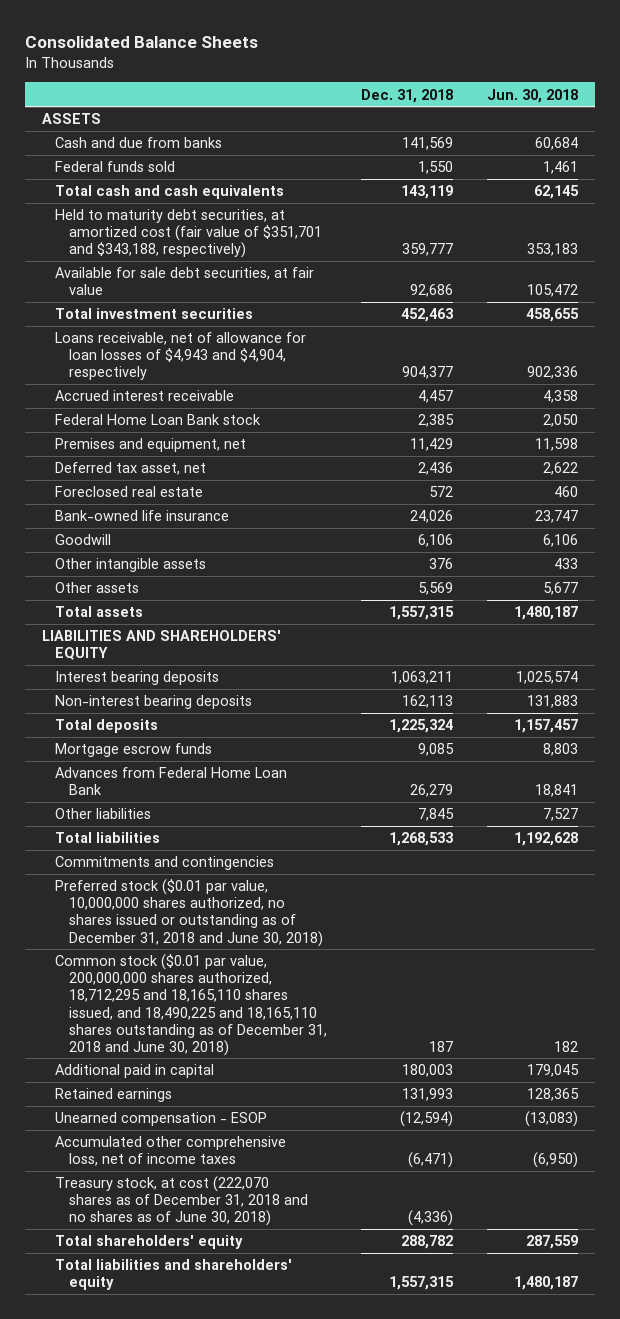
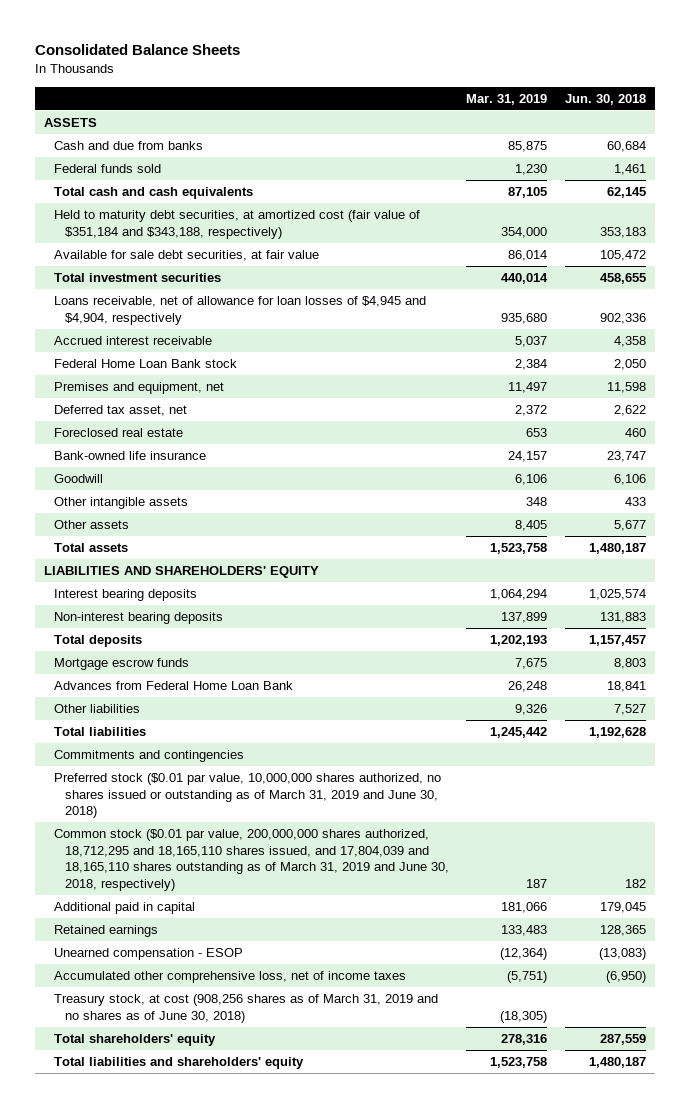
- | Dec. 31, 2018 | Jun. 30, 2018
+ | Mar. 31, 2019 | Jun. 30, 2018
- Held to maturity debt securities, at amortized cost (fair value of $351,701 and $343,188, respectively) | 359,777 | 353,183
+ Held to maturity debt securities, at amortized cost (fair value of $351,184 and $343,188, respectively) | 354,000 | 353,183
- Loans receivable, net of allowance for loan losses of $4,943 and $4,904, respectively | 904,377 | 902,336
+ Loans receivable, net of allowance for loan losses of $4,945 and $4,904, respectively | 935,680 | 902,336
- Preferred stock ($0.01 par value, 10,000,000 shares authorized, no shares issued or outstanding as of December 31, 2018 and June 30, 2018)
- Common stock ($0.01 par value, 200,000,000 shares authorized, 18,712,295 and 18,165,110 shares issued, and 18,490,225 and 18,165,110 shares outstanding as of December 31, 2018 and June 30, 2018) | 187 | 182
+ Preferred stock ($0.01 par value, 10,000,000 shares authorized, no shares issued or outstanding as of March 31, 2019 and June 30, 2018)
+ Common stock ($0.01 par value, 200,000,000 shares authorized, 18,712,295 and 18,165,110 shares issued, and 17,804,039 and 18,165,110 shares outstanding as of March 31, 2019 and June 30, 2018, respectively) | 187 | 182
- Treasury stock, at cost (222,070 shares as of December 31, 2018 and no shares as of June 30, 2018) | (4,336) |
+ Treasury stock, at cost (908,256 shares as of March 31, 2019 and no shares as of June 30, 2018) | (18,305) |

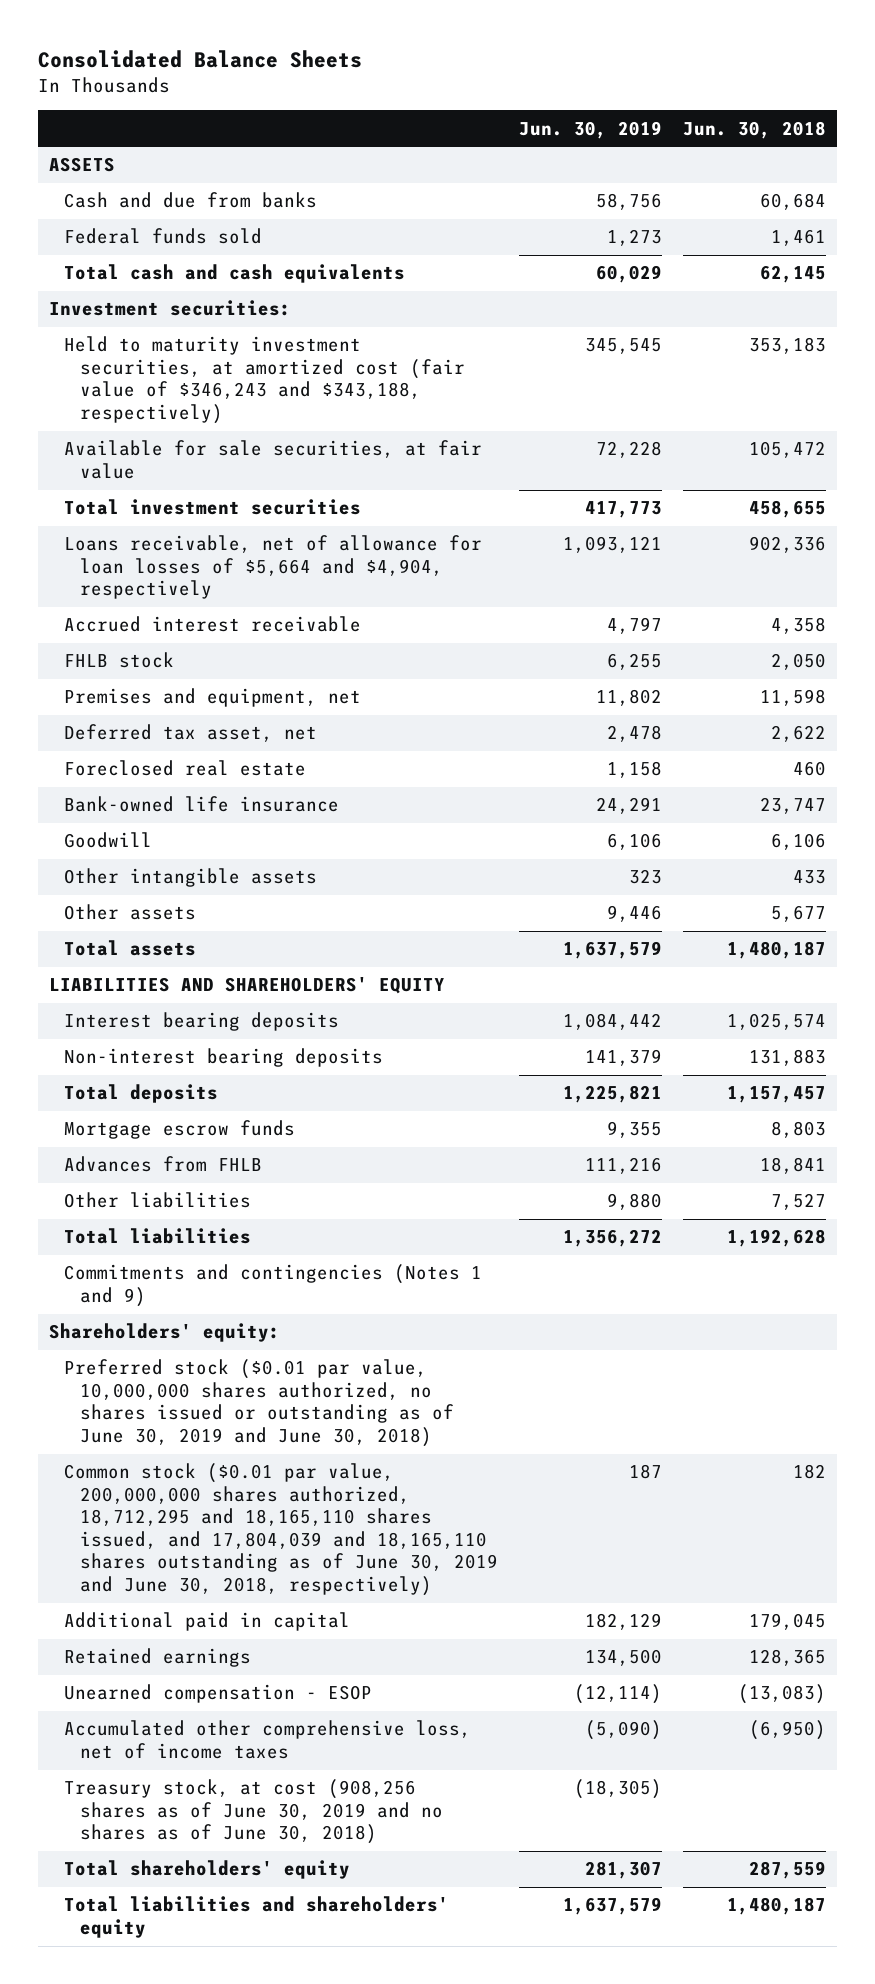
- | Mar. 31, 2019 | Jun. 30, 2018
+ | Jun. 30, 2019 | Jun. 30, 2018
- Held to maturity debt securities, at amortized cost (fair value of $351,184 and $343,188, respectively) | 354,000 | 353,183
- Available for sale debt securities, at fair value | 86,014 | 105,472
+ Investment securities:
+ Held to maturity investment securities, at amortized cost (fair value of $346,243 and $343,188, respectively) | 345,545 | 353,183
+ Available for sale securities, at fair value | 72,228 | 105,472
- Loans receivable, net of allowance for loan losses of $4,945 and $4,904, respectively | 935,680 | 902,336
+ Loans receivable, net of allowance for loan losses of $5,664 and $4,904, respectively | 1,093,121 | 902,336
- Federal Home Loan Bank stock | 2,384 | 2,050
+ FHLB stock | 6,255 | 2,050
- Advances from Federal Home Loan Bank | 26,248 | 18,841
+ Advances from FHLB | 111,216 | 18,841
- Commitments and contingencies
- Preferred stock ($0.01 par value, 10,000,000 shares authorized, no shares issued or outstanding as of March 31, 2019 and June 30, 2018)
- Common stock ($0.01 par value, 200,000,000 shares authorized, 18,712,295 and 18,165,110 shares issued, and 17,804,039 and 18,165,110 shares outstanding as of March 31, 2019 and June 30, 2018, respectively) | 187 | 182
+ Commitments and contingencies (Notes 1 and 9)
+ Shareholders' equity:
+ Preferred stock ($0.01 par value, 10,000,000 shares authorized, no shares issued or outstanding as of June 30, 2019 and June 30, 2018)
+ Common stock ($0.01 par value, 200,000,000 shares authorized, 18,712,295 and 18,165,110 shares issued, and 17,804,039 and 18,165,110 shares outstanding as of June 30, 2019 and June 30, 2018, respectively) | 187 | 182
- Treasury stock, at cost (908,256 shares as of March 31, 2019 and no shares as of June 30, 2018) | (18,305) |
+ Treasury stock, at cost (908,256 shares as of June 30, 2019 and no shares as of June 30, 2018) | (18,305) |

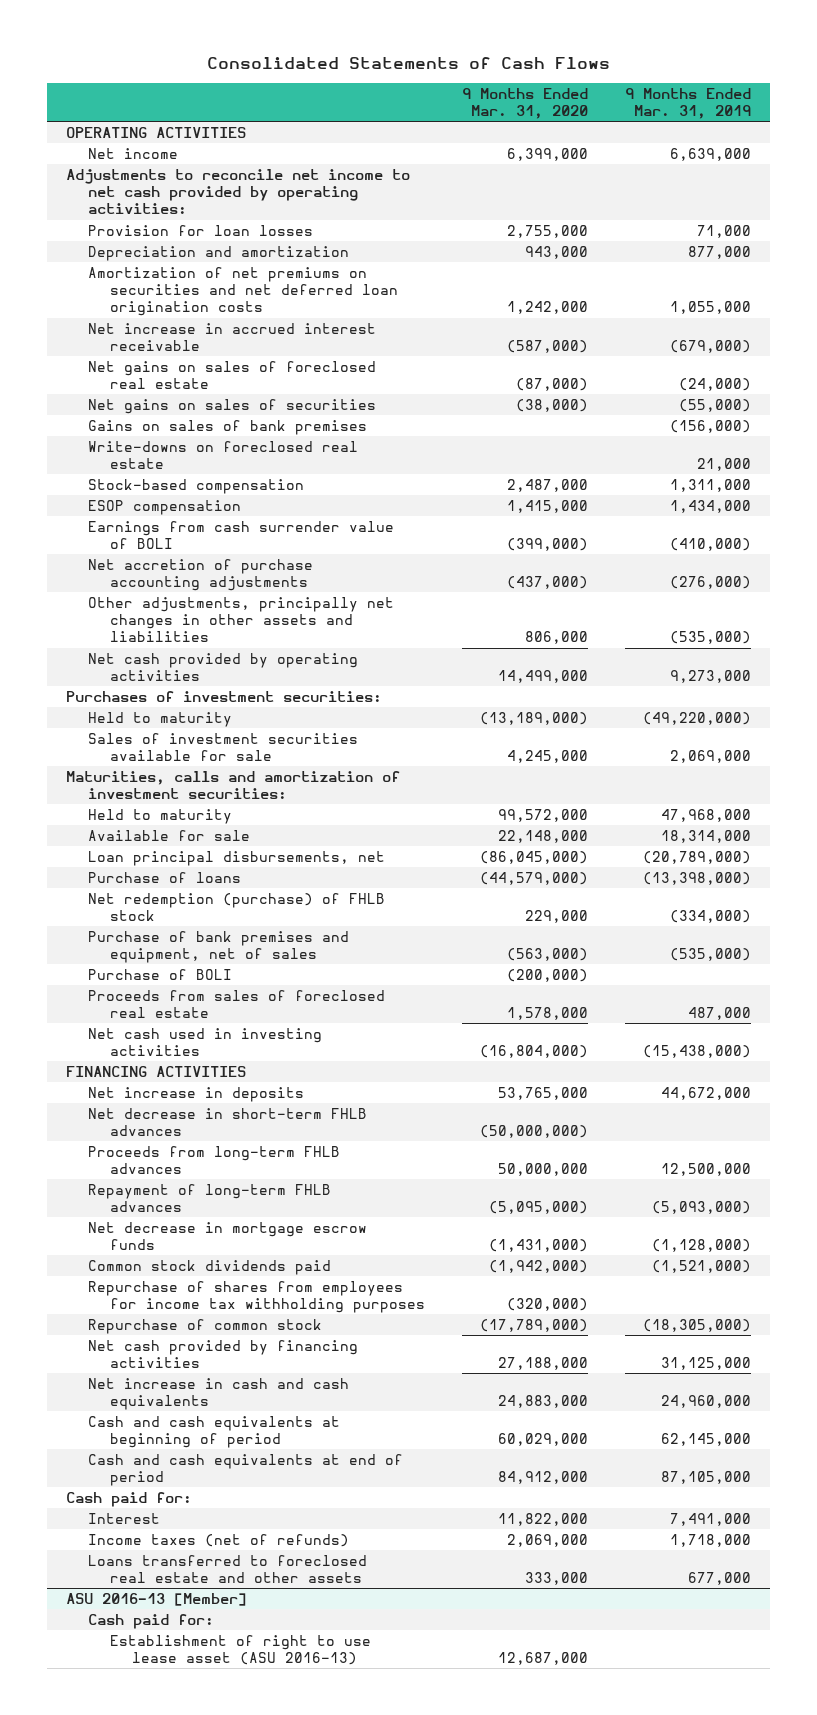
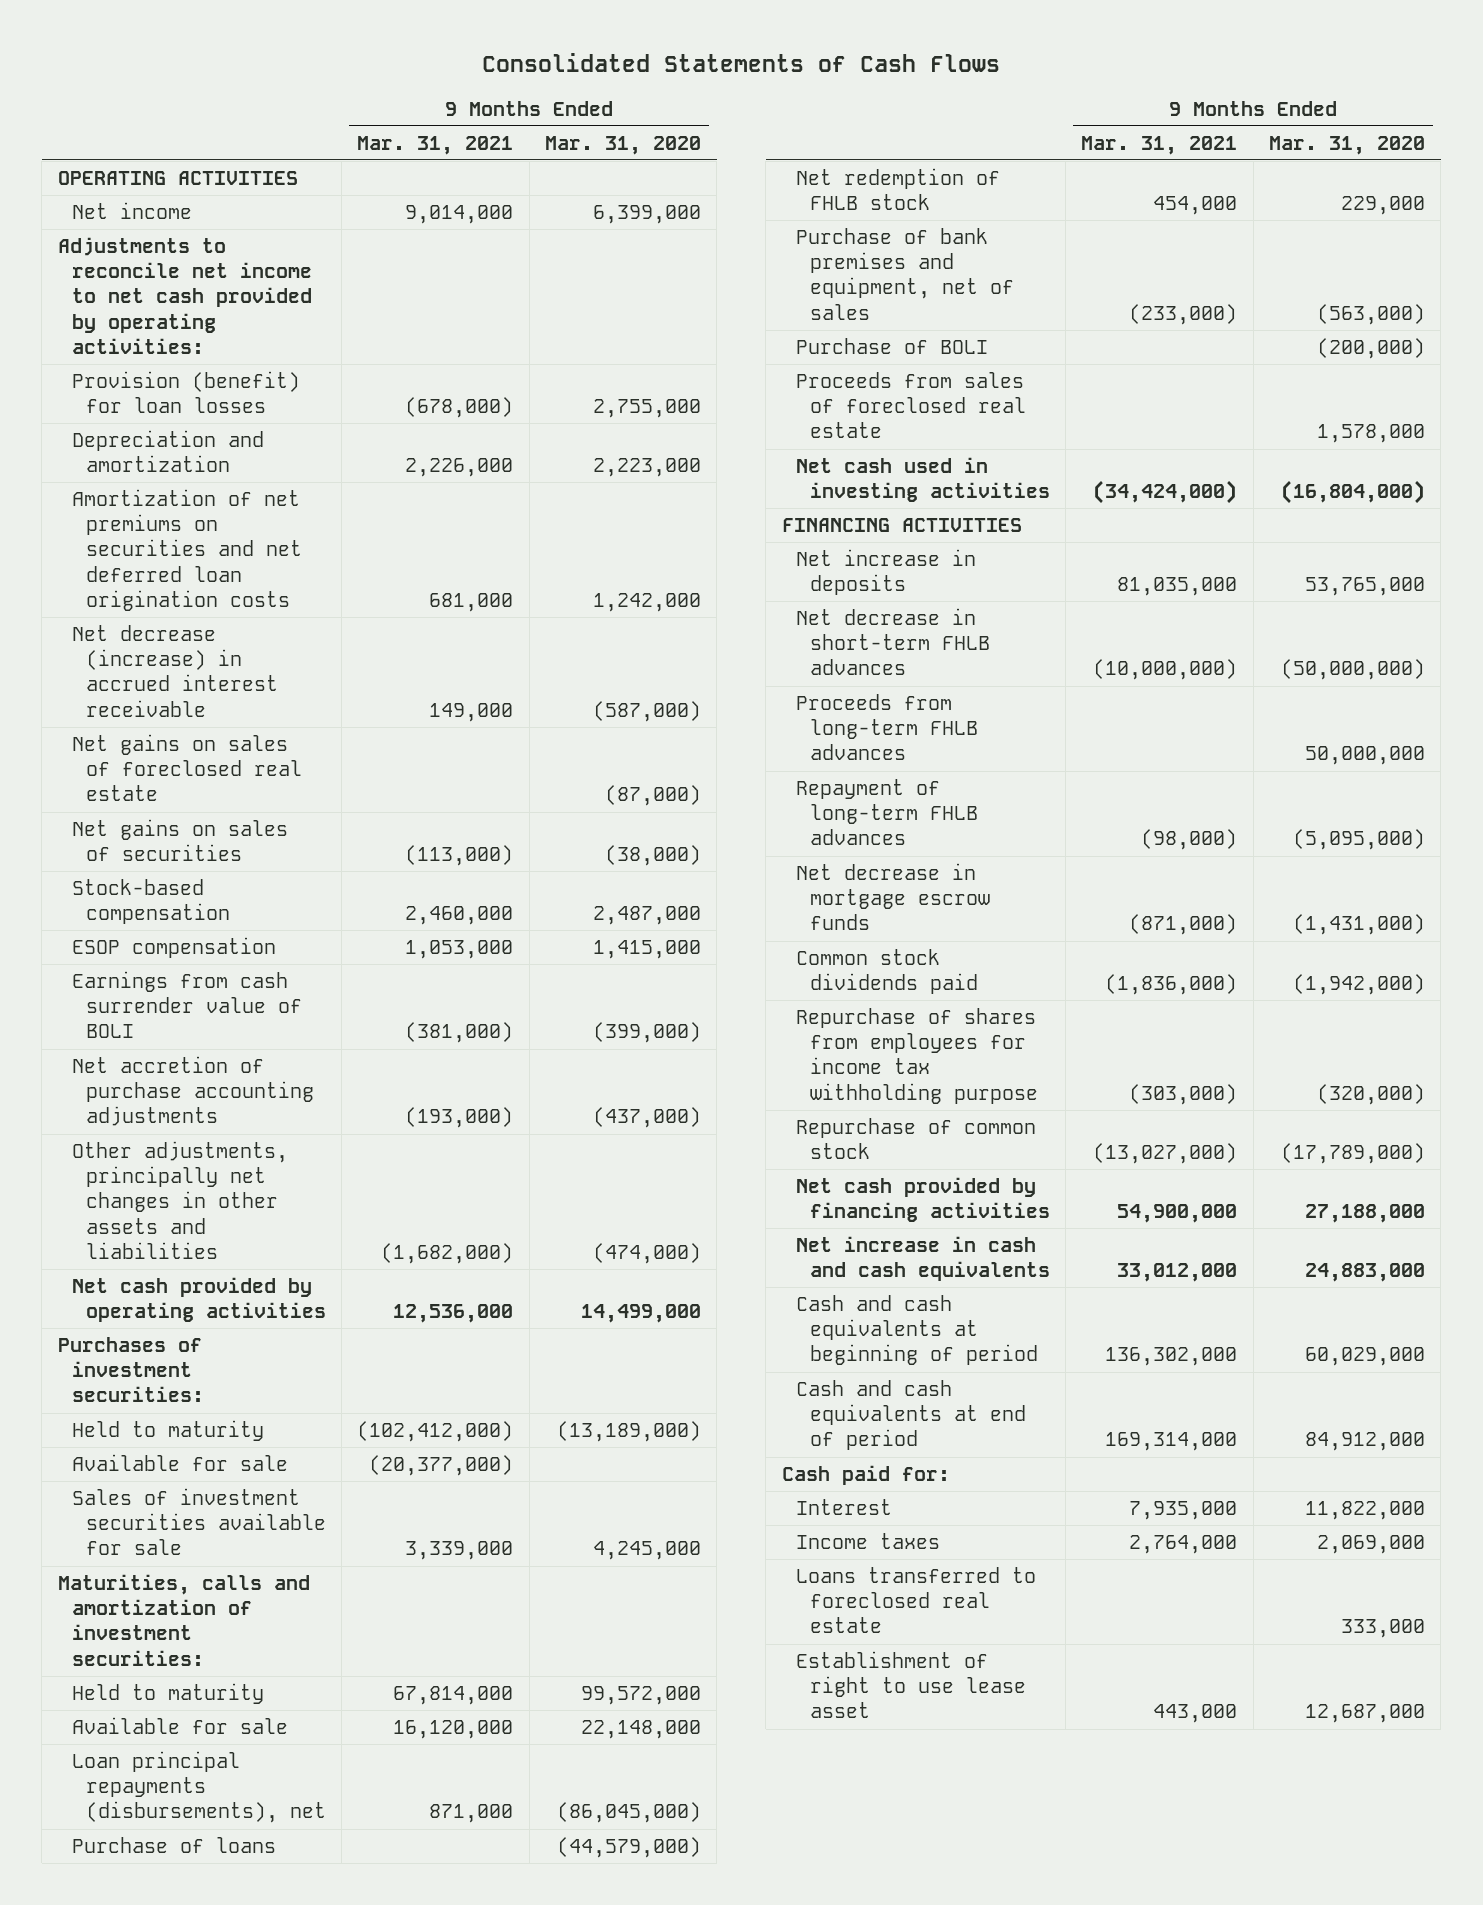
- | 9 Months Ended Mar. 31, 2020 | 9 Months Ended Mar. 31, 2019
+ | 9 Months Ended Mar. 31, 2021 | 9 Months Ended Mar. 31, 2020
- Provision for loan losses | 2,755,000 | 71,000
- Depreciation and amortization | 943,000 | 877,000
+ Provision (benefit) for loan losses | (678,000) | 2,755,000
+ Depreciation and amortization | 2,226,000 | 2,223,000
- Net increase in accrued interest receivable | (587,000) | (679,000)
+ Net decrease (increase) in accrued interest receivable | 149,000 | (587,000)
- Gains on sales of bank premises | | (156,000)
- Write-downs on foreclosed real estate | | 21,000
- Other adjustments, principally net changes in other assets and liabilities | 806,000 | (535,000)
+ Other adjustments, principally net changes in other assets and liabilities | (1,682,000) | (474,000)
+ Available for sale | (20,377,000) |
- Loan principal disbursements, net | (86,045,000) | (20,789,000)
+ Loan principal repayments (disbursements), net | 871,000 | (86,045,000)
- Net redemption (purchase) of FHLB stock | 229,000 | (334,000)
+ Net redemption of FHLB stock | 454,000 | 229,000
- Repurchase of shares from employees for income tax withholding purposes | (320,000) |
+ Repurchase of shares from employees for income tax withholding purpose | (303,000) | (320,000)
- Income taxes (net of refunds) | 2,069,000 | 1,718,000
- Loans transferred to foreclosed real estate and other assets | 333,000 | 677,000
- ASU 2016-13 [Member]
- Cash paid for:
- Establishment of right to use lease asset (ASU 2016-13) | 12,687,000 |
+ Income taxes | 2,764,000 | 2,069,000
+ Loans transferred to foreclosed real estate | | 333,000
+ Establishment of right to use lease asset | 443,000 | 12,687,000

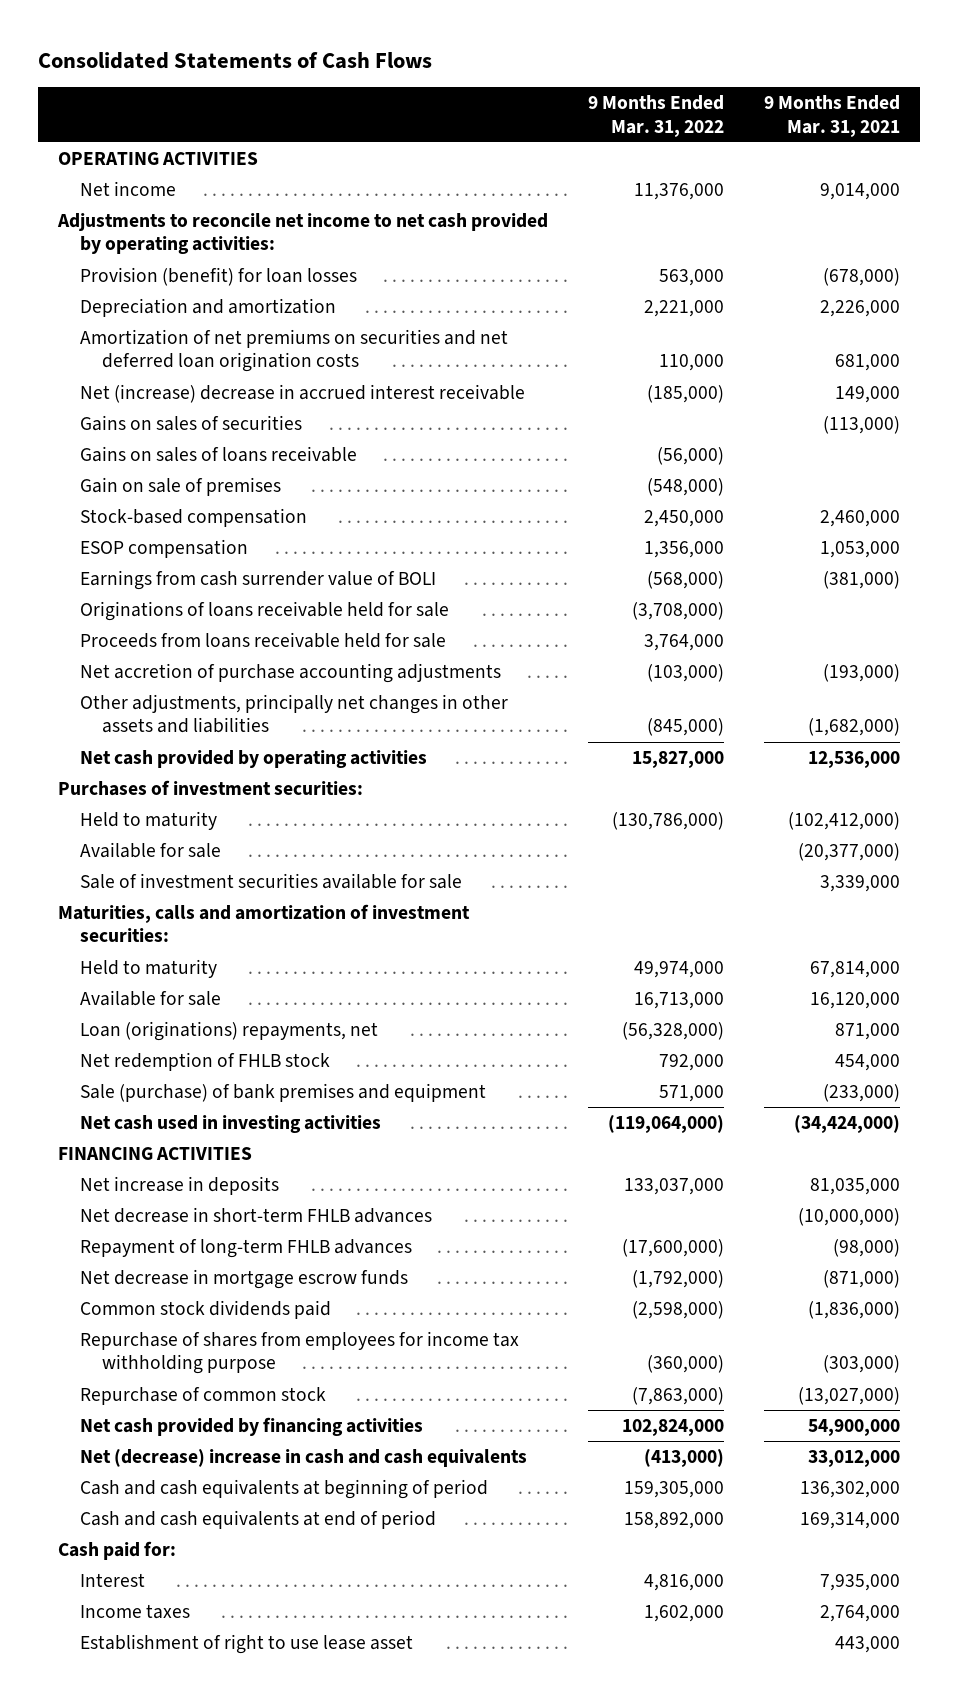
- | 9 Months Ended Mar. 31, 2021 | 9 Months Ended Mar. 31, 2020
+ | 9 Months Ended Mar. 31, 2022 | 9 Months Ended Mar. 31, 2021
- Net decrease (increase) in accrued interest receivable | 149,000 | (587,000)
- Net gains on sales of foreclosed real estate | | (87,000)
- Net gains on sales of securities | (113,000) | (38,000)
+ Net (increase) decrease in accrued interest receivable | (185,000) | 149,000
+ Gains on sales of securities | | (113,000)
+ Gains on sales of loans receivable | (56,000) |
+ Gain on sale of premises | (548,000) |
+ Originations of loans receivable held for sale | (3,708,000) |
+ Proceeds from loans receivable held for sale | 3,764,000 |
- Sales of investment securities available for sale | 3,339,000 | 4,245,000
+ Sale of investment securities available for sale | | 3,339,000
- Loan principal repayments (disbursements), net | 871,000 | (86,045,000)
- Purchase of loans | | (44,579,000)
+ Loan (originations) repayments, net | (56,328,000) | 871,000
- Purchase of bank premises and equipment, net of sales | (233,000) | (563,000)
- Purchase of BOLI | | (200,000)
- Proceeds from sales of foreclosed real estate | | 1,578,000
+ Sale (purchase) of bank premises and equipment | 571,000 | (233,000)
- Proceeds from long-term FHLB advances | | 50,000,000
- Net increase in cash and cash equivalents | 33,012,000 | 24,883,000
+ Net (decrease) increase in cash and cash equivalents | (413,000) | 33,012,000
- Loans transferred to foreclosed real estate | | 333,000

